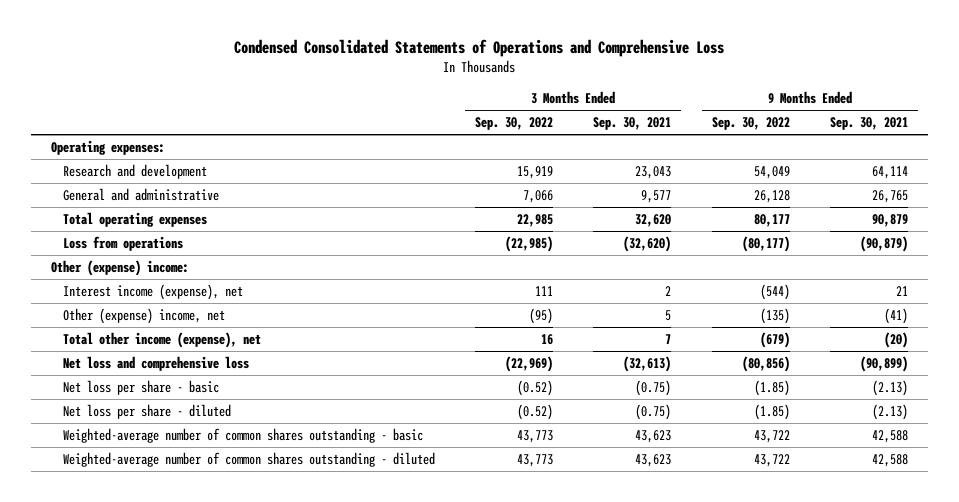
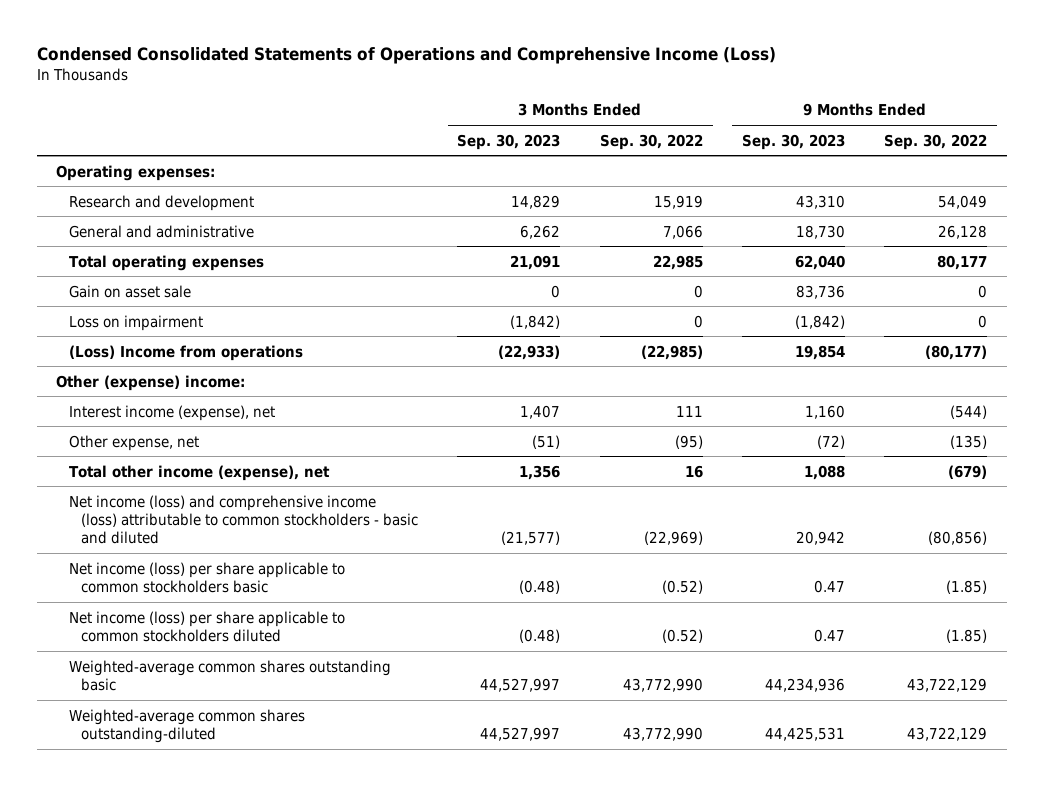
- Condensed Consolidated Statements of Operations and Comprehensive Loss
+ Condensed Consolidated Statements of Operations and Comprehensive Income (Loss)
- | 3 Months Ended Sep. 30, 2022 | 3 Months Ended Sep. 30, 2021 | 9 Months Ended Sep. 30, 2022 | 9 Months Ended Sep. 30, 2021
+ | 3 Months Ended Sep. 30, 2023 | 3 Months Ended Sep. 30, 2022 | 9 Months Ended Sep. 30, 2023 | 9 Months Ended Sep. 30, 2022
- Loss from operations | (22,985) | (32,620) | (80,177) | (90,879)
+ Gain on asset sale | 0 | 0 | 83,736 | 0
+ Loss on impairment | (1,842) | 0 | (1,842) | 0
+ (Loss) Income from operations | (22,933) | (22,985) | 19,854 | (80,177)
- Other (expense) income, net | (95) | 5 | (135) | (41)
+ Other expense, net | (51) | (95) | (72) | (135)
- Net loss and comprehensive loss | (22,969) | (32,613) | (80,856) | (90,899)
- Net loss per share - basic | (0.52) | (0.75) | (1.85) | (2.13)
- Net loss per share - diluted | (0.52) | (0.75) | (1.85) | (2.13)
- Weighted-average number of common shares outstanding - basic | 43,773 | 43,623 | 43,722 | 42,588
- Weighted-average number of common shares outstanding - diluted | 43,773 | 43,623 | 43,722 | 42,588
+ Net income (loss) and comprehensive income (loss) attributable to common stockholders - basic and diluted | (21,577) | (22,969) | 20,942 | (80,856)
+ Net income (loss) per share applicable to common stockholders basic | (0.48) | (0.52) | 0.47 | (1.85)
+ Net income (loss) per share applicable to common stockholders diluted | (0.48) | (0.52) | 0.47 | (1.85)
+ Weighted-average common shares outstanding basic | 44,527,997 | 43,772,990 | 44,234,936 | 43,722,129
+ Weighted-average common shares outstanding-diluted | 44,527,997 | 43,772,990 | 44,425,531 | 43,722,129

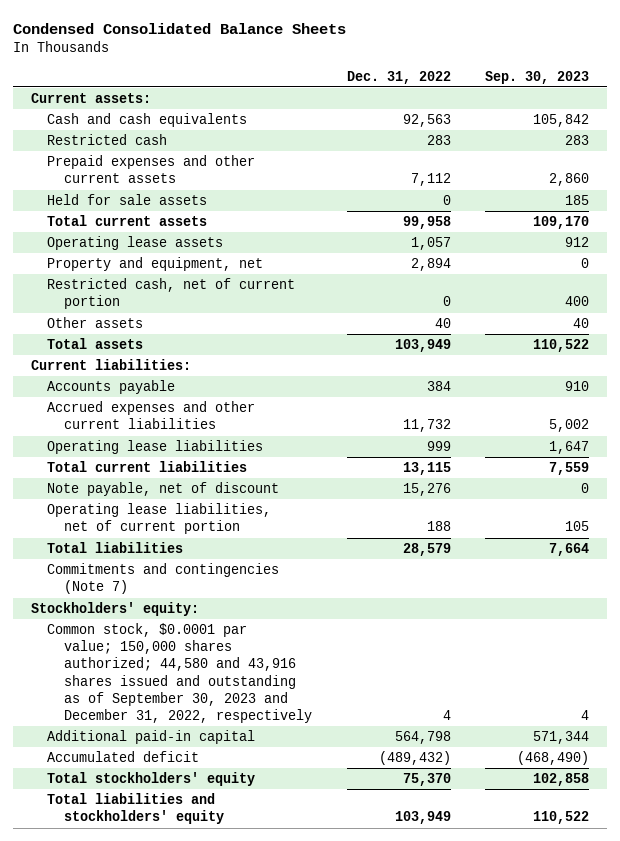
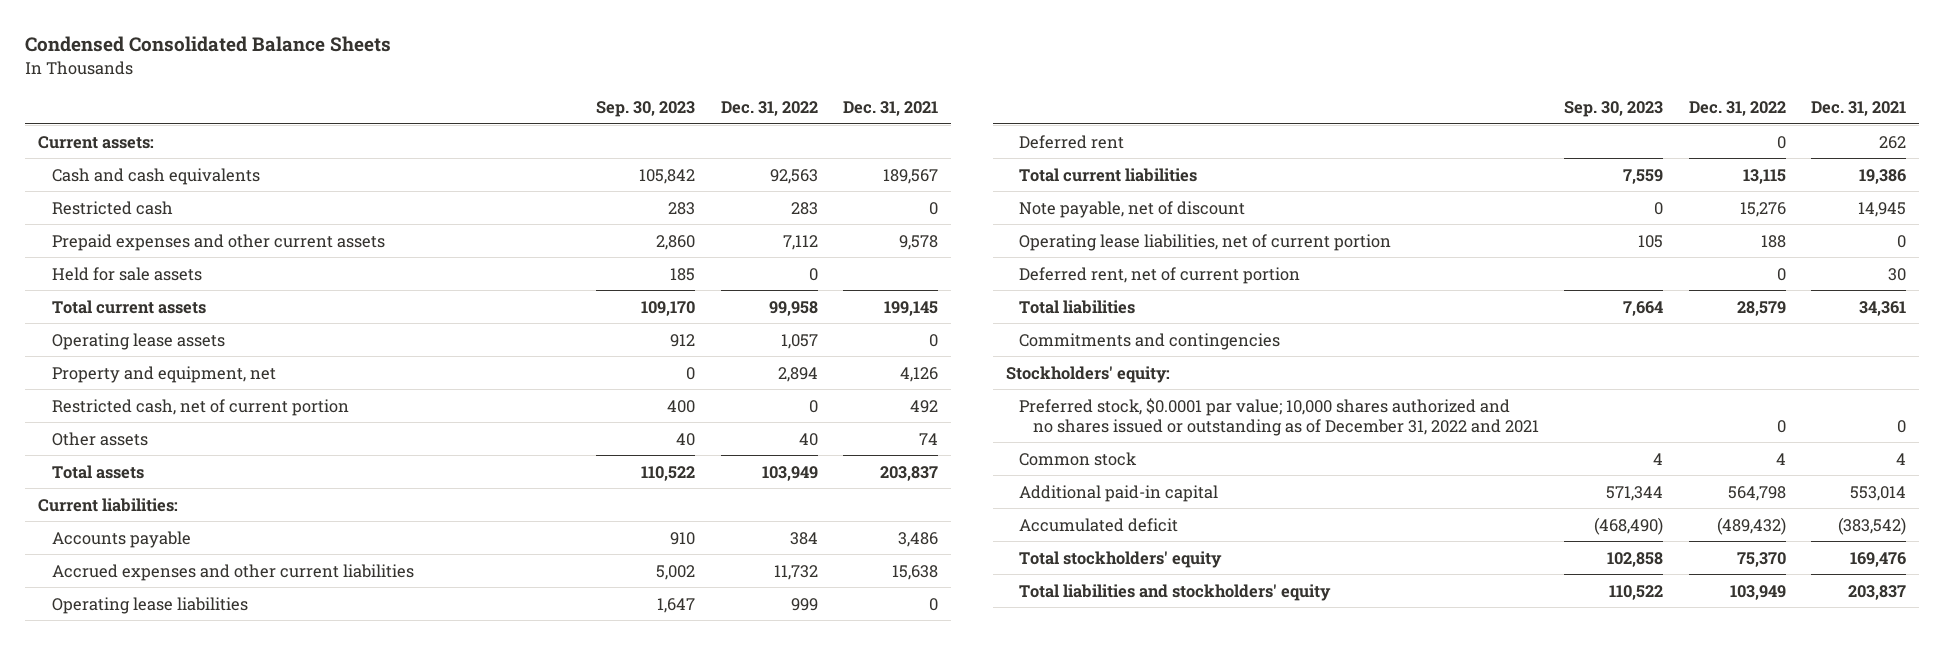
- | Dec. 31, 2022 | Sep. 30, 2023
+ | Sep. 30, 2023 | Dec. 31, 2022 | Dec. 31, 2021
+ Deferred rent | | 0 | 262
+ Deferred rent, net of current portion | | 0 | 30
- Commitments and contingencies (Note 7)
+ Commitments and contingencies
- Common stock, $0.0001 par value; 150,000 shares authorized; 44,580 and 43,916 shares issued and outstanding as of September 30, 2023 and December 31, 2022, respectively | 4 | 4
+ Preferred stock, $0.0001 par value; 10,000 shares authorized and no shares issued or outstanding as of December 31, 2022 and 2021 | | 0 | 0
+ Common stock | 4 | 4 | 4

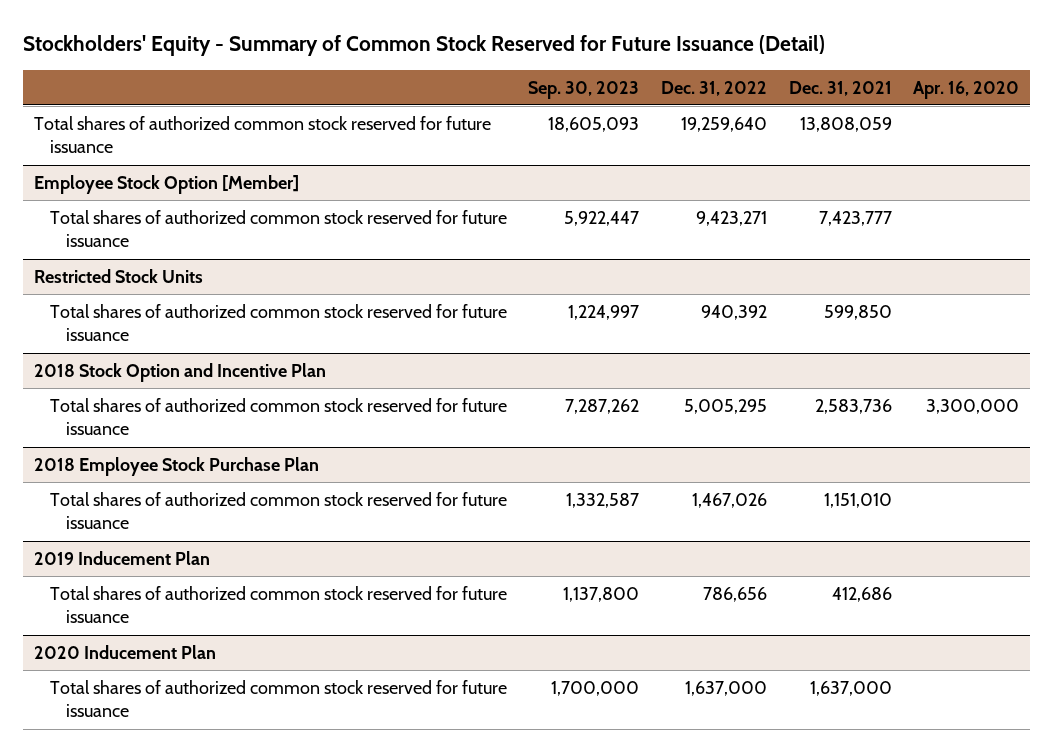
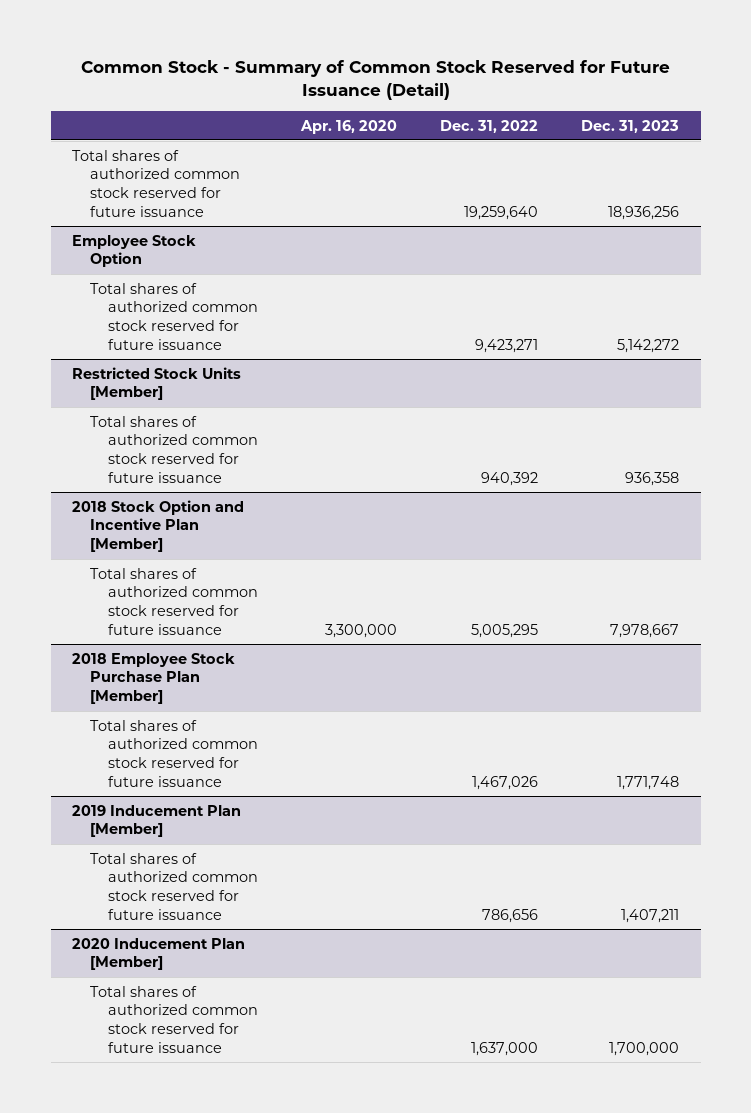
- Stockholders' Equity - Summary of Common Stock Reserved for Future Issuance (Detail)
+ Common Stock - Summary of Common Stock Reserved for Future Issuance (Detail)
- | Sep. 30, 2023 | Dec. 31, 2022 | Dec. 31, 2021 | Apr. 16, 2020
+ | Apr. 16, 2020 | Dec. 31, 2022 | Dec. 31, 2023
- Employee Stock Option [Member]
+ Employee Stock Option
- Restricted Stock Units
+ Restricted Stock Units [Member]
- 2018 Stock Option and Incentive Plan
+ 2018 Stock Option and Incentive Plan [Member]
- 2018 Employee Stock Purchase Plan
+ 2018 Employee Stock Purchase Plan [Member]
- 2019 Inducement Plan
+ 2019 Inducement Plan [Member]
- 2020 Inducement Plan
+ 2020 Inducement Plan [Member]

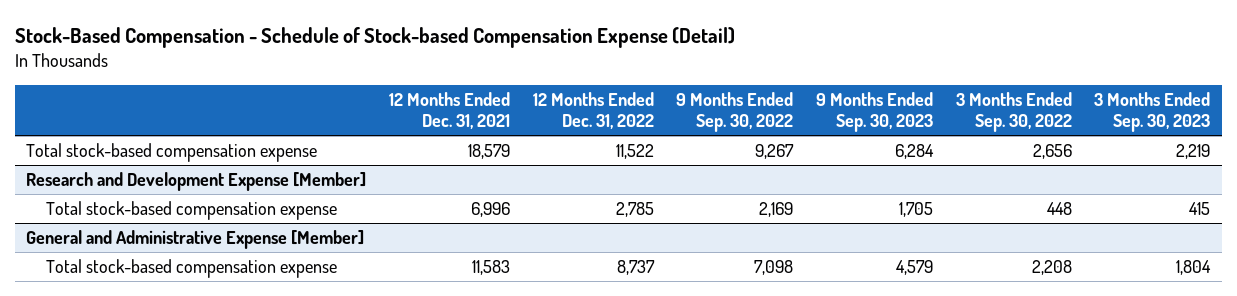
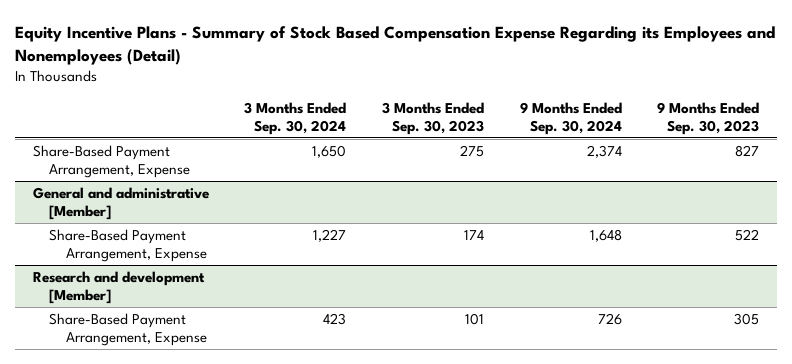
- Stock-Based Compensation - Schedule of Stock-based Compensation Expense (Detail)
+ Equity Incentive Plans - Summary of Stock Based Compensation Expense Regarding its Employees and Nonemployees (Detail)
- | 12 Months Ended Dec. 31, 2021 | 12 Months Ended Dec. 31, 2022 | 9 Months Ended Sep. 30, 2022 | 9 Months Ended Sep. 30, 2023 | 3 Months Ended Sep. 30, 2022 | 3 Months Ended Sep. 30, 2023
+ | 3 Months Ended Sep. 30, 2024 | 3 Months Ended Sep. 30, 2023 | 9 Months Ended Sep. 30, 2024 | 9 Months Ended Sep. 30, 2023
- Total stock-based compensation expense | 18,579 | 11,522 | 9,267 | 6,284 | 2,656 | 2,219
- Research and Development Expense [Member]
- Total stock-based compensation expense | 6,996 | 2,785 | 2,169 | 1,705 | 448 | 415
- General and Administrative Expense [Member]
- Total stock-based compensation expense | 11,583 | 8,737 | 7,098 | 4,579 | 2,208 | 1,804
+ Share-Based Payment Arrangement, Expense | 1,650 | 275 | 2,374 | 827
+ General and administrative [Member]
+ Share-Based Payment Arrangement, Expense | 1,227 | 174 | 1,648 | 522
+ Research and development [Member]
+ Share-Based Payment Arrangement, Expense | 423 | 101 | 726 | 305

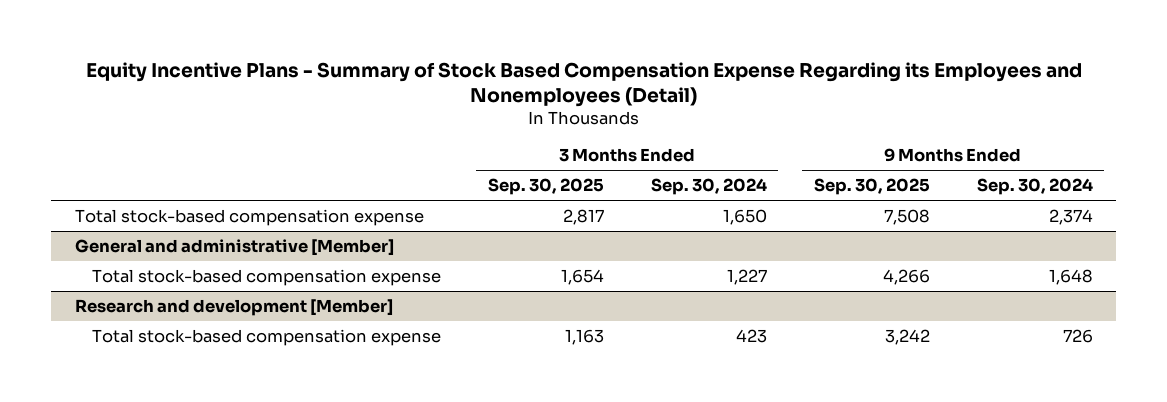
- | 3 Months Ended Sep. 30, 2024 | 3 Months Ended Sep. 30, 2023 | 9 Months Ended Sep. 30, 2024 | 9 Months Ended Sep. 30, 2023
+ | 3 Months Ended Sep. 30, 2025 | 3 Months Ended Sep. 30, 2024 | 9 Months Ended Sep. 30, 2025 | 9 Months Ended Sep. 30, 2024
- Share-Based Payment Arrangement, Expense | 1,650 | 275 | 2,374 | 827
+ Total stock-based compensation expense | 2,817 | 1,650 | 7,508 | 2,374
@ General and administrative [Member]
- Share-Based Payment Arrangement, Expense | 1,227 | 174 | 1,648 | 522
+ Total stock-based compensation expense | 1,654 | 1,227 | 4,266 | 1,648
@ Research and development [Member]
- Share-Based Payment Arrangement, Expense | 423 | 101 | 726 | 305
+ Total stock-based compensation expense | 1,163 | 423 | 3,242 | 726

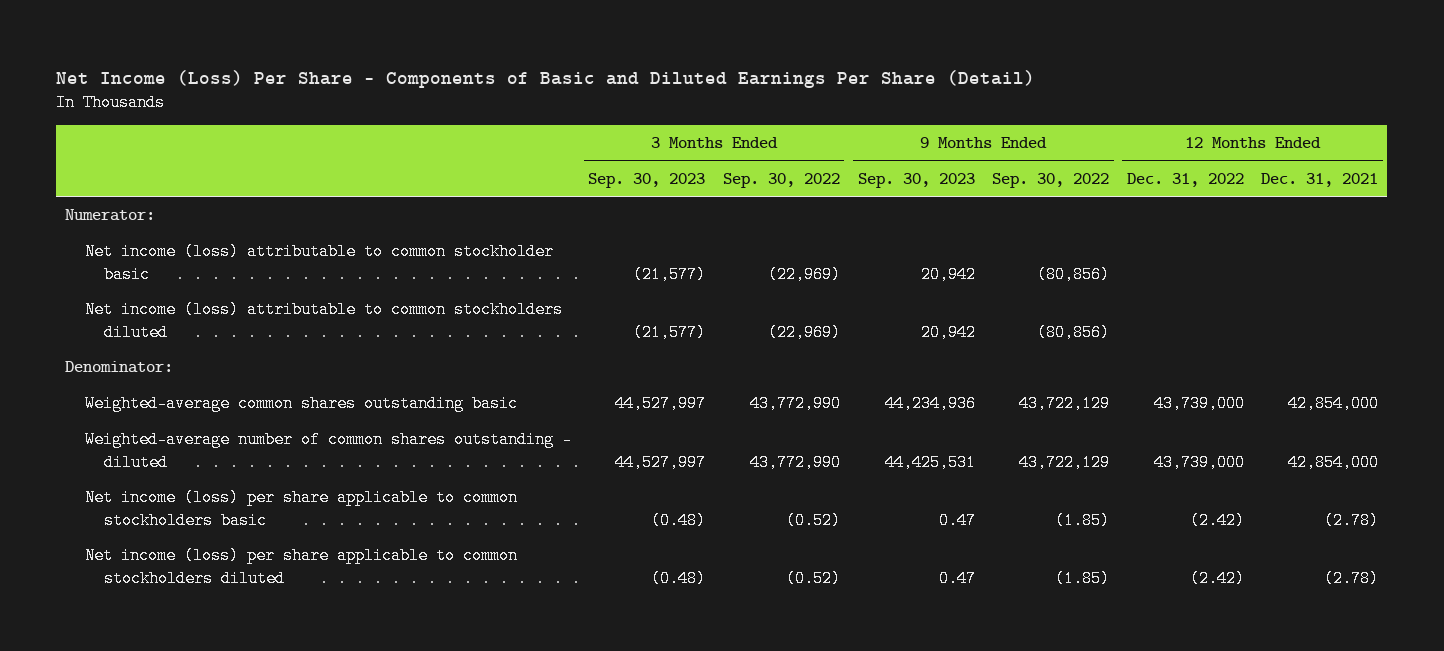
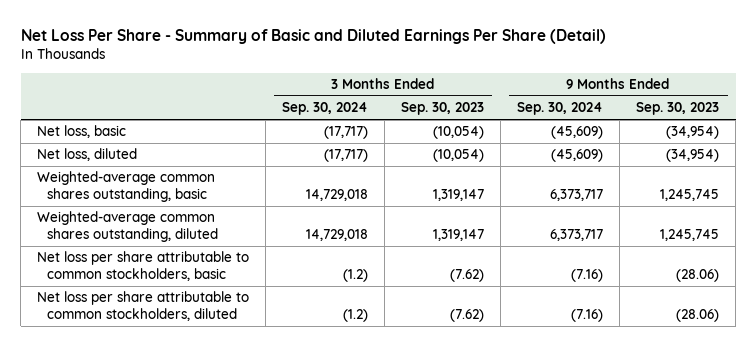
- Net Income (Loss) Per Share - Components of Basic and Diluted Earnings Per Share (Detail)
+ Net Loss Per Share - Summary of Basic and Diluted Earnings Per Share (Detail)
- | 3 Months Ended Sep. 30, 2023 | 3 Months Ended Sep. 30, 2022 | 9 Months Ended Sep. 30, 2023 | 9 Months Ended Sep. 30, 2022 | 12 Months Ended Dec. 31, 2022 | 12 Months Ended Dec. 31, 2021
+ | 3 Months Ended Sep. 30, 2024 | 3 Months Ended Sep. 30, 2023 | 9 Months Ended Sep. 30, 2024 | 9 Months Ended Sep. 30, 2023
- Numerator:
- Net income (loss) attributable to common stockholder basic | (21,577) | (22,969) | 20,942 | (80,856) | |
- Net income (loss) attributable to common stockholders diluted | (21,577) | (22,969) | 20,942 | (80,856) | |
- Denominator:
- Weighted-average common shares outstanding basic | 44,527,997 | 43,772,990 | 44,234,936 | 43,722,129 | 43,739,000 | 42,854,000
- Weighted-average number of common shares outstanding - diluted | 44,527,997 | 43,772,990 | 44,425,531 | 43,722,129 | 43,739,000 | 42,854,000
- Net income (loss) per share applicable to common stockholders basic | (0.48) | (0.52) | 0.47 | (1.85) | (2.42) | (2.78)
- Net income (loss) per share applicable to common stockholders diluted | (0.48) | (0.52) | 0.47 | (1.85) | (2.42) | (2.78)
+ Net loss, basic | (17,717) | (10,054) | (45,609) | (34,954)
+ Net loss, diluted | (17,717) | (10,054) | (45,609) | (34,954)
+ Weighted-average common shares outstanding, basic | 14,729,018 | 1,319,147 | 6,373,717 | 1,245,745
+ Weighted-average common shares outstanding, diluted | 14,729,018 | 1,319,147 | 6,373,717 | 1,245,745
+ Net loss per share attributable to common stockholders, basic | (1.2) | (7.62) | (7.16) | (28.06)
+ Net loss per share attributable to common stockholders, diluted | (1.2) | (7.62) | (7.16) | (28.06)

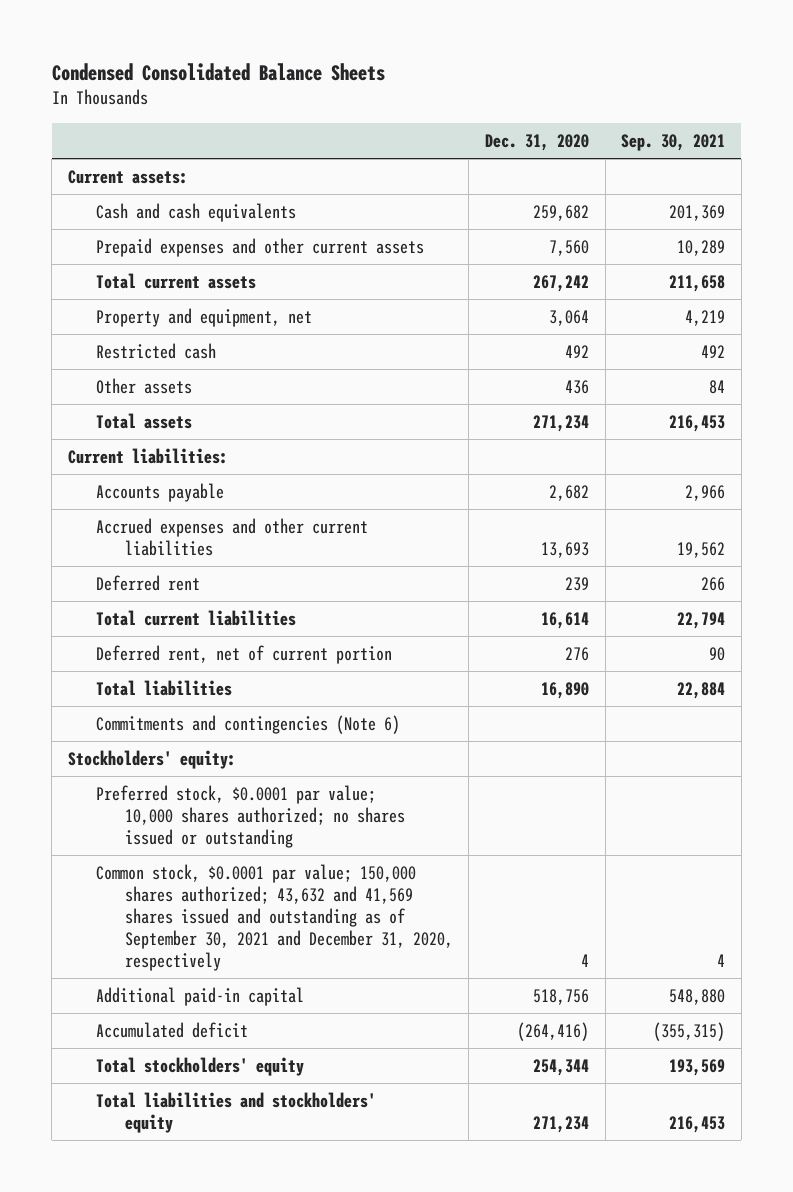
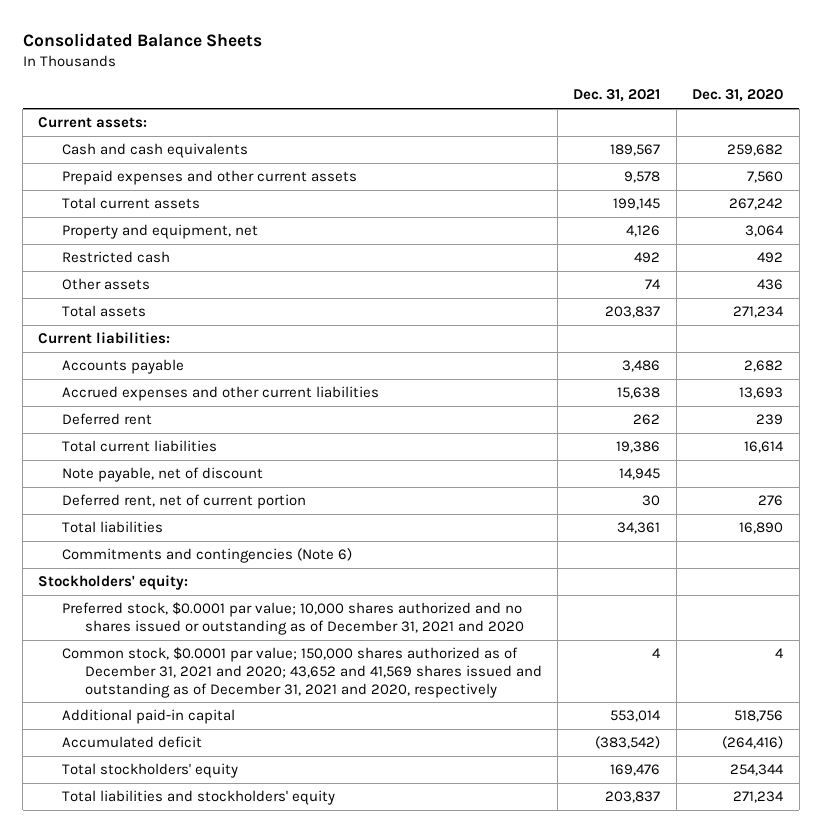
- Condensed Consolidated Balance Sheets
+ Consolidated Balance Sheets
- | Dec. 31, 2020 | Sep. 30, 2021
+ | Dec. 31, 2021 | Dec. 31, 2020
+ Note payable, net of discount | 14,945 |
- Preferred stock, $0.0001 par value; 10,000 shares authorized; no shares issued or outstanding
- Common stock, $0.0001 par value; 150,000 shares authorized; 43,632 and 41,569 shares issued and outstanding as of September 30, 2021 and December 31, 2020, respectively | 4 | 4
+ Preferred stock, $0.0001 par value; 10,000 shares authorized and no shares issued or outstanding as of December 31, 2021 and 2020
+ Common stock, $0.0001 par value; 150,000 shares authorized as of December 31, 2021 and 2020; 43,652 and 41,569 shares issued and outstanding as of December 31, 2021 and 2020, respectively | 4 | 4

